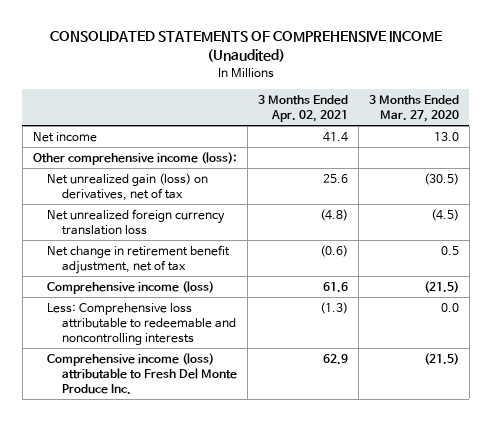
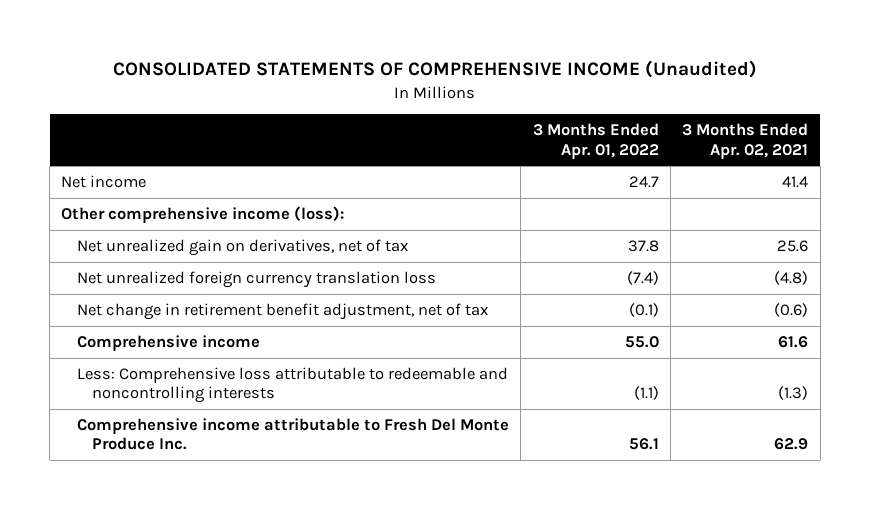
- | 3 Months Ended Apr. 02, 2021 | 3 Months Ended Mar. 27, 2020
+ | 3 Months Ended Apr. 01, 2022 | 3 Months Ended Apr. 02, 2021
- Net unrealized gain (loss) on derivatives, net of tax | 25.6 | (30.5)
+ Net unrealized gain on derivatives, net of tax | 37.8 | 25.6
- Comprehensive income (loss) | 61.6 | (21.5)
+ Comprehensive income | 55.0 | 61.6
- Comprehensive income (loss) attributable to Fresh Del Monte Produce Inc. | 62.9 | (21.5)
+ Comprehensive income attributable to Fresh Del Monte Produce Inc. | 56.1 | 62.9

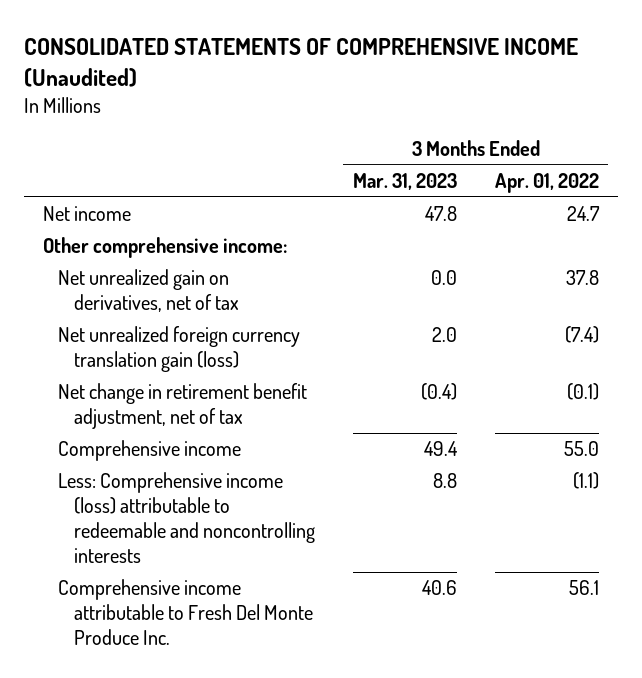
- | 3 Months Ended Apr. 01, 2022 | 3 Months Ended Apr. 02, 2021
+ | 3 Months Ended Mar. 31, 2023 | 3 Months Ended Apr. 01, 2022
- Other comprehensive income (loss):
+ Other comprehensive income:
- Net unrealized foreign currency translation loss | (7.4) | (4.8)
+ Net unrealized foreign currency translation gain (loss) | 2.0 | (7.4)
- Less: Comprehensive loss attributable to redeemable and noncontrolling interests | (1.1) | (1.3)
+ Less: Comprehensive income (loss) attributable to redeemable and noncontrolling interests | 8.8 | (1.1)

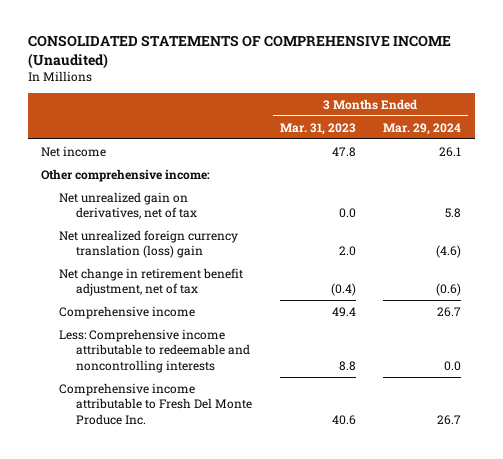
- | 3 Months Ended Mar. 31, 2023 | 3 Months Ended Apr. 01, 2022
+ | 3 Months Ended Mar. 31, 2023 | 3 Months Ended Mar. 29, 2024
- Net unrealized foreign currency translation gain (loss) | 2.0 | (7.4)
+ Net unrealized foreign currency translation (loss) gain | 2.0 | (4.6)
- Less: Comprehensive income (loss) attributable to redeemable and noncontrolling interests | 8.8 | (1.1)
+ Less: Comprehensive income attributable to redeemable and noncontrolling interests | 8.8 | 0.0

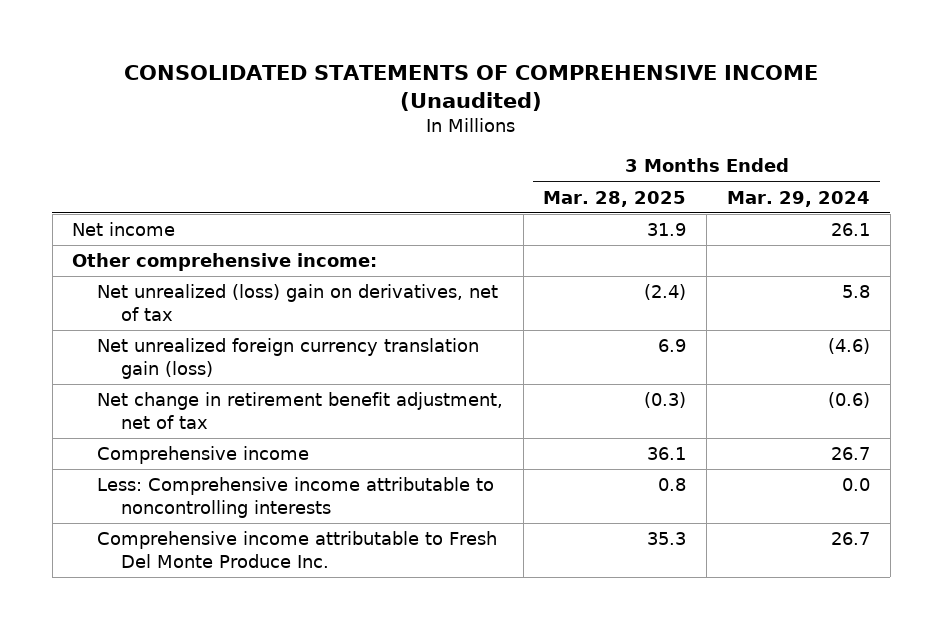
- | 3 Months Ended Mar. 31, 2023 | 3 Months Ended Mar. 29, 2024
+ | 3 Months Ended Mar. 28, 2025 | 3 Months Ended Mar. 29, 2024
- Net unrealized gain on derivatives, net of tax | 0.0 | 5.8
- Net unrealized foreign currency translation (loss) gain | 2.0 | (4.6)
+ Net unrealized (loss) gain on derivatives, net of tax | (2.4) | 5.8
+ Net unrealized foreign currency translation gain (loss) | 6.9 | (4.6)
- Less: Comprehensive income attributable to redeemable and noncontrolling interests | 8.8 | 0.0
+ Less: Comprehensive income attributable to noncontrolling interests | 0.8 | 0.0

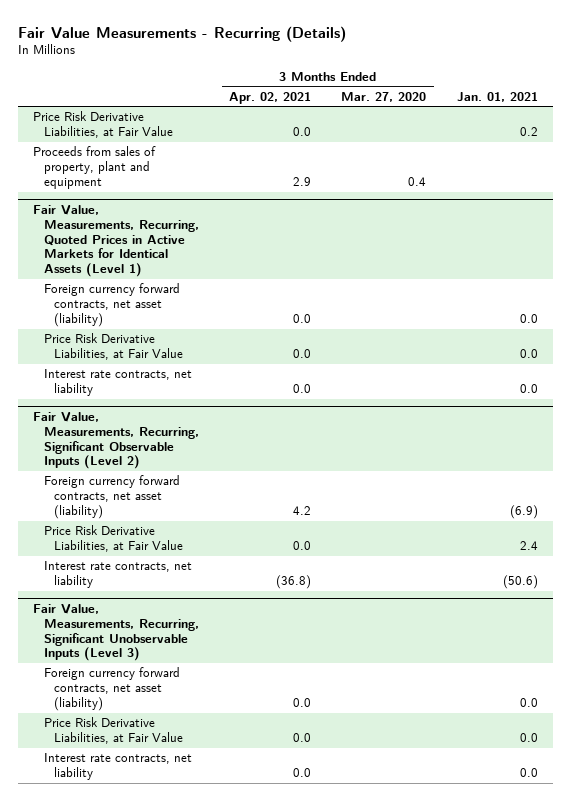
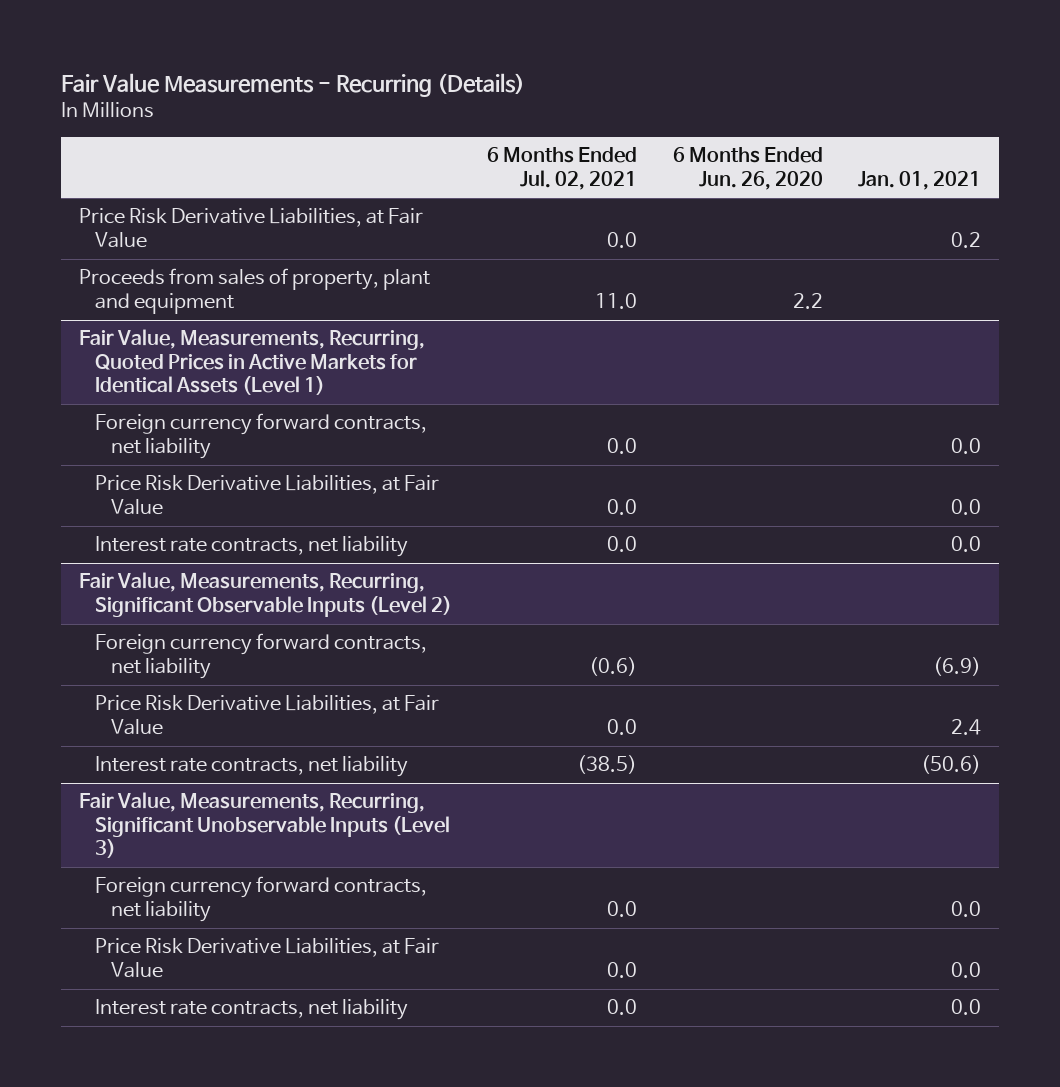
- | 3 Months Ended Apr. 02, 2021 | 3 Months Ended Mar. 27, 2020 | Jan. 01, 2021
+ | 6 Months Ended Jul. 02, 2021 | 6 Months Ended Jun. 26, 2020 | Jan. 01, 2021
@ Fair Value, Measurements, Recurring, Quoted Prices in Active Markets for Identical Assets (Level 1)
- Foreign currency forward contracts, net asset (liability) | 0.0 | | 0.0
+ Foreign currency forward contracts, net liability | 0.0 | | 0.0
@ Fair Value, Measurements, Recurring, Significant Observable Inputs (Level 2)
- Foreign currency forward contracts, net asset (liability) | 4.2 | | (6.9)
+ Foreign currency forward contracts, net liability | (0.6) | | (6.9)
@ Fair Value, Measurements, Recurring, Significant Unobservable Inputs (Level 3)
- Foreign currency forward contracts, net asset (liability) | 0.0 | | 0.0
+ Foreign currency forward contracts, net liability | 0.0 | | 0.0

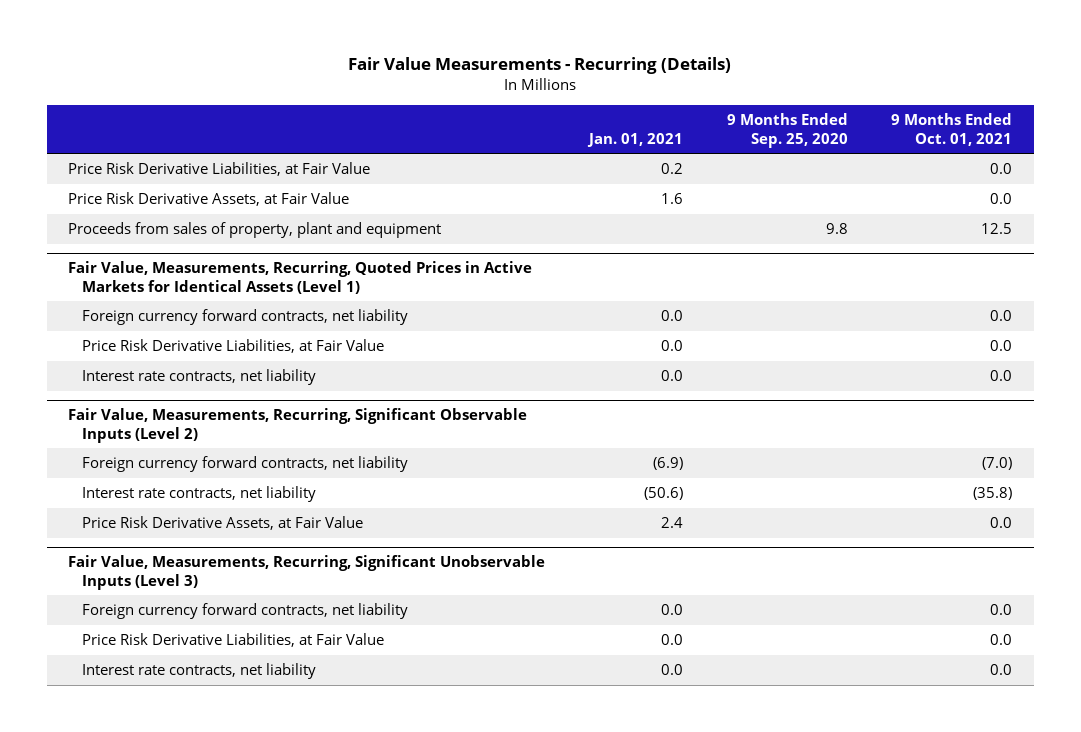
- | 6 Months Ended Jul. 02, 2021 | 6 Months Ended Jun. 26, 2020 | Jan. 01, 2021
+ | Jan. 01, 2021 | 9 Months Ended Sep. 25, 2020 | 9 Months Ended Oct. 01, 2021
+ Price Risk Derivative Assets, at Fair Value | 1.6 | | 0.0
@ Fair Value, Measurements, Recurring, Significant Observable Inputs (Level 2)
- Price Risk Derivative Liabilities, at Fair Value | 0.0 | | 2.4
+ Price Risk Derivative Assets, at Fair Value | 2.4 | | 0.0

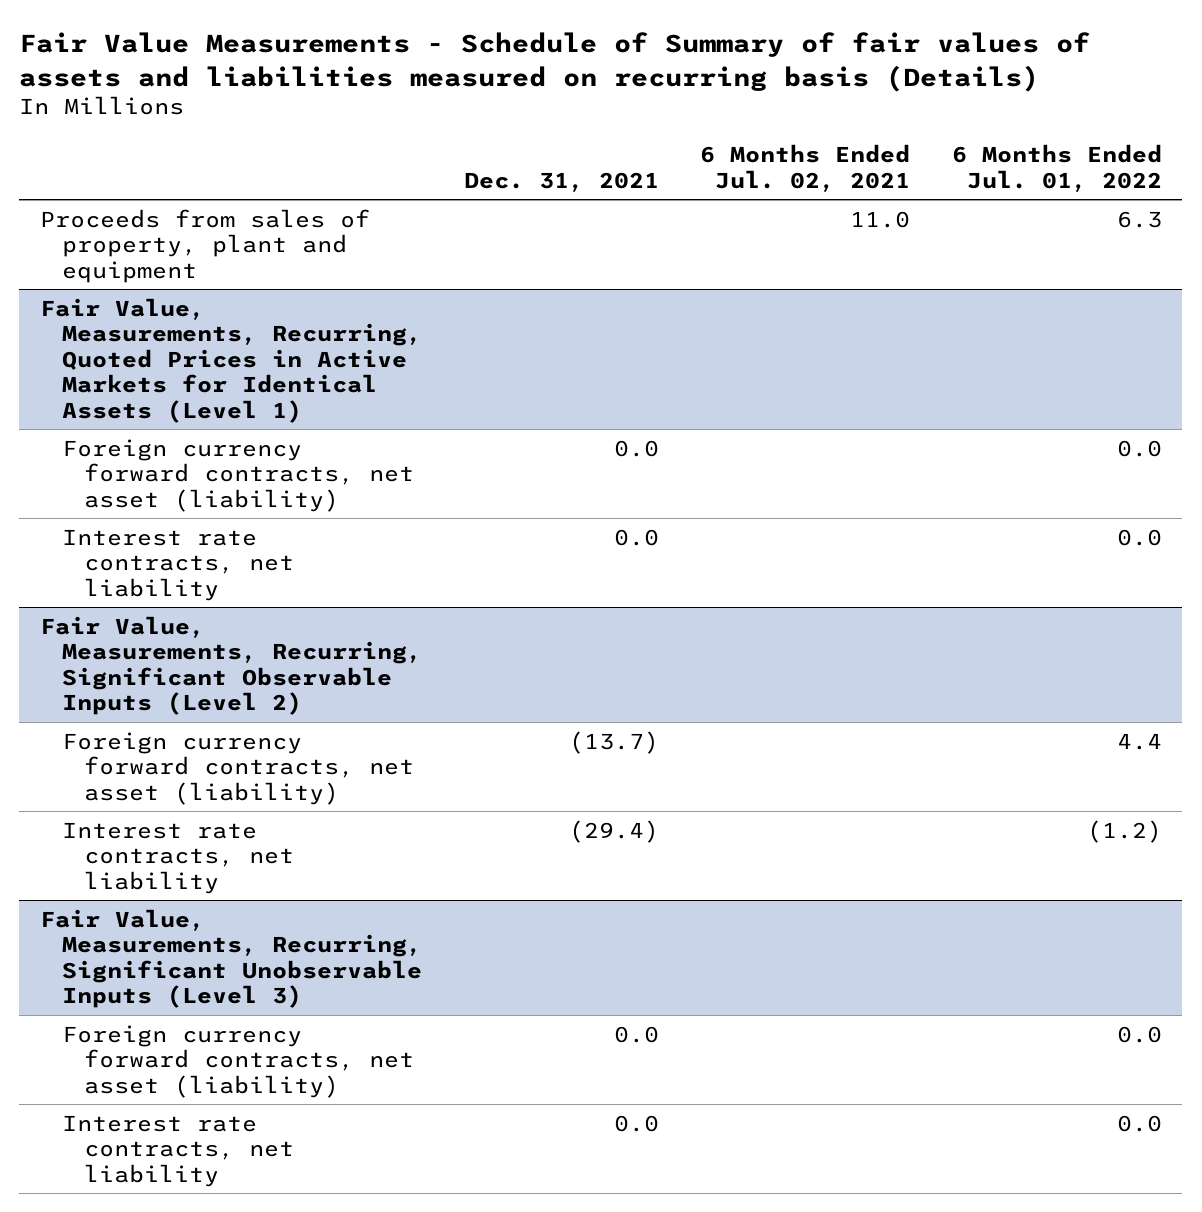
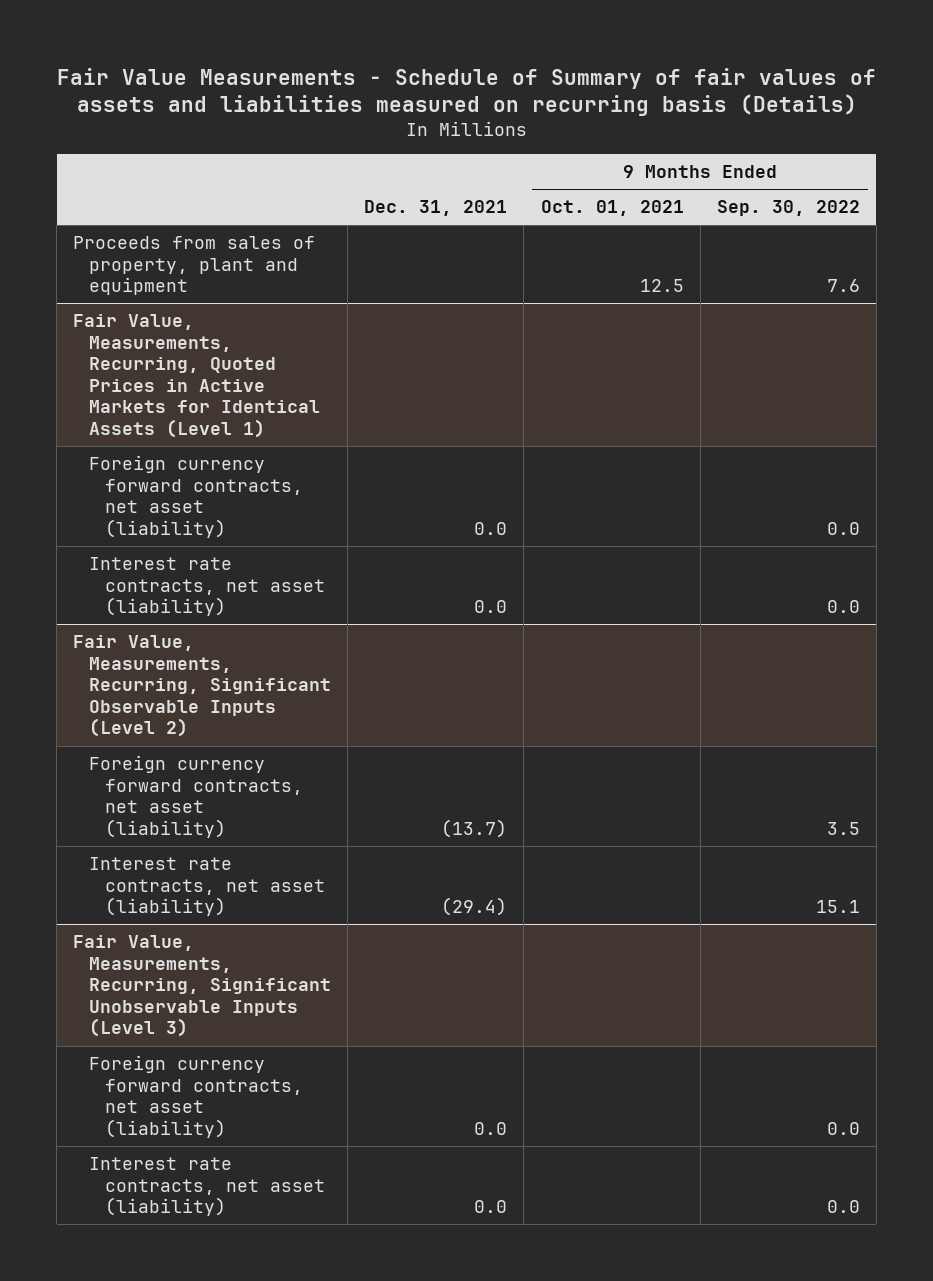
- | Dec. 31, 2021 | 6 Months Ended Jul. 02, 2021 | 6 Months Ended Jul. 01, 2022
+ | Dec. 31, 2021 | 9 Months Ended Oct. 01, 2021 | 9 Months Ended Sep. 30, 2022
@ Fair Value, Measurements, Recurring, Quoted Prices in Active Markets for Identical Assets (Level 1)
- Interest rate contracts, net liability | 0.0 | | 0.0
+ Interest rate contracts, net asset (liability) | 0.0 | | 0.0
@ Fair Value, Measurements, Recurring, Significant Observable Inputs (Level 2)
- Interest rate contracts, net liability | (29.4) | | (1.2)
+ Interest rate contracts, net asset (liability) | (29.4) | | 15.1
@ Fair Value, Measurements, Recurring, Significant Unobservable Inputs (Level 3)
- Interest rate contracts, net liability | 0.0 | | 0.0
+ Interest rate contracts, net asset (liability) | 0.0 | | 0.0

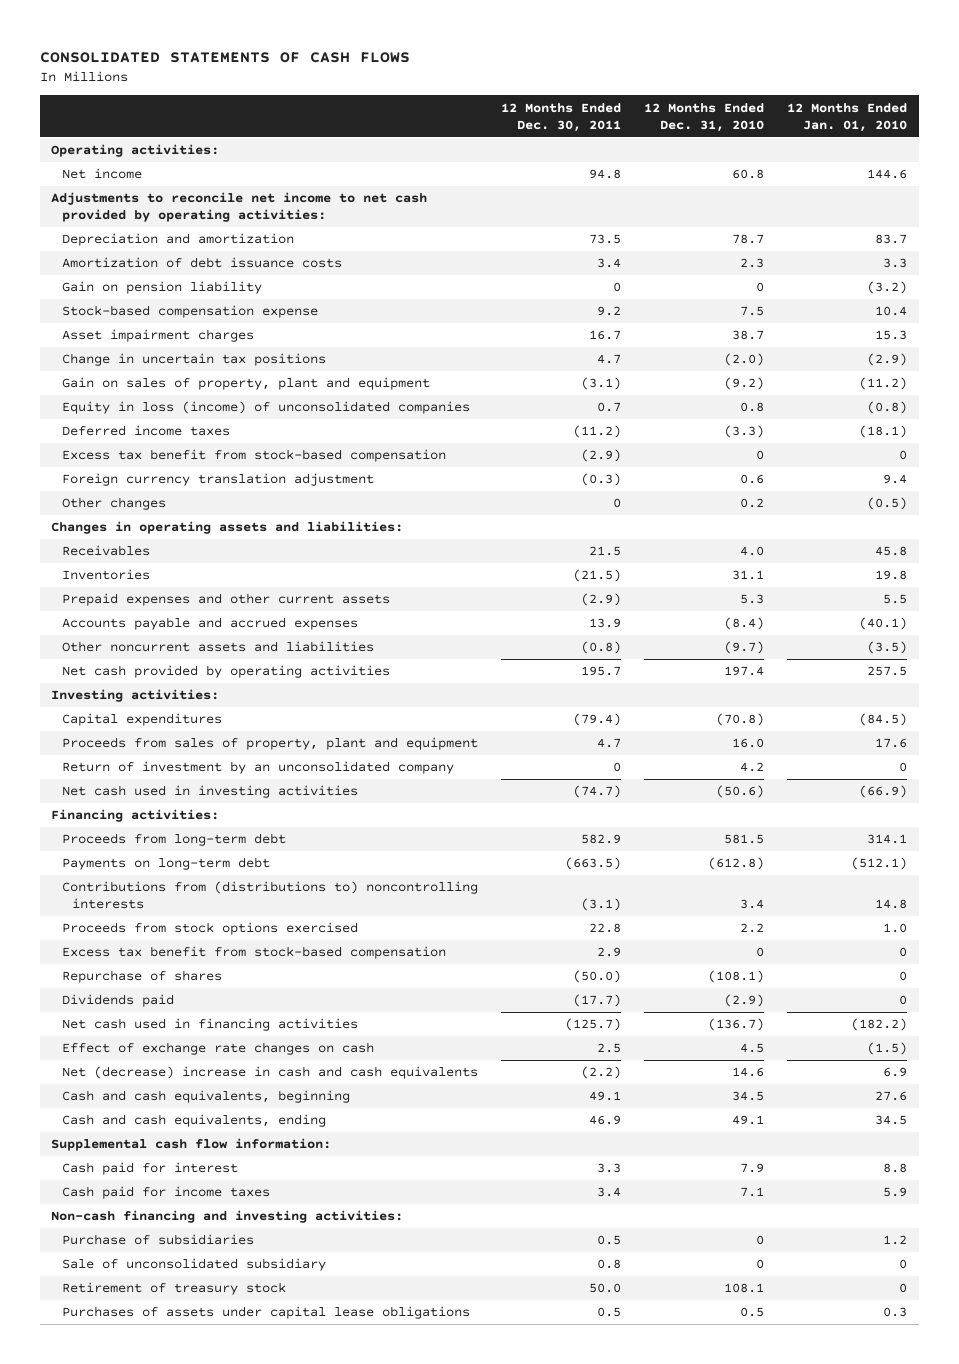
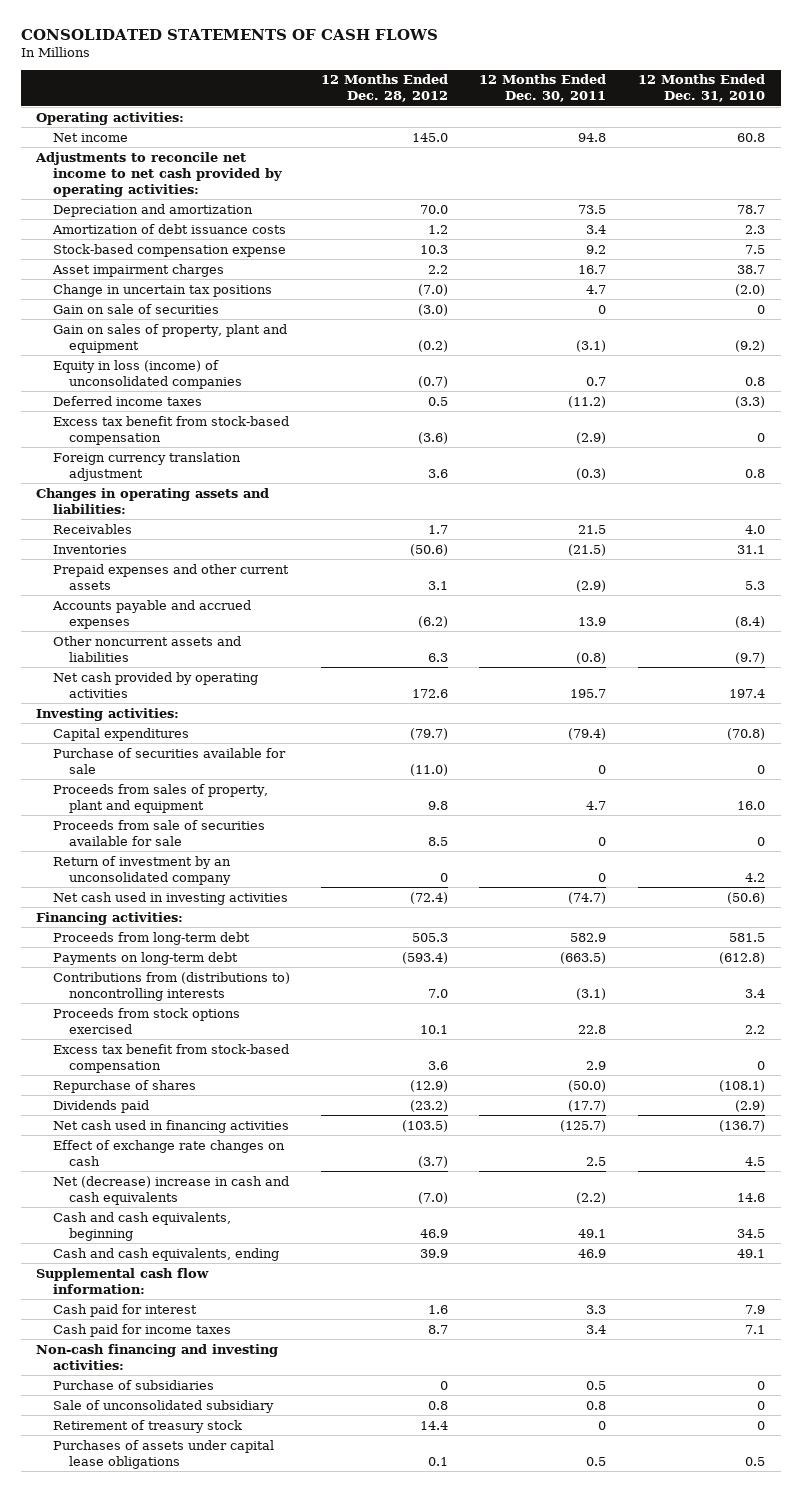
- | 12 Months Ended Dec. 30, 2011 | 12 Months Ended Dec. 31, 2010 | 12 Months Ended Jan. 01, 2010
+ | 12 Months Ended Dec. 28, 2012 | 12 Months Ended Dec. 30, 2011 | 12 Months Ended Dec. 31, 2010
- Gain on pension liability | 0 | 0 | (3.2)
+ Gain on sale of securities | (3.0) | 0 | 0
- Foreign currency translation adjustment | (0.3) | 0.6 | 9.4
- Other changes | 0 | 0.2 | (0.5)
+ Foreign currency translation adjustment | 3.6 | (0.3) | 0.8
+ Purchase of securities available for sale | (11.0) | 0 | 0
+ Proceeds from sale of securities available for sale | 8.5 | 0 | 0
- Retirement of treasury stock | 50.0 | 108.1 | 0
+ Retirement of treasury stock | 14.4 | 0 | 0

